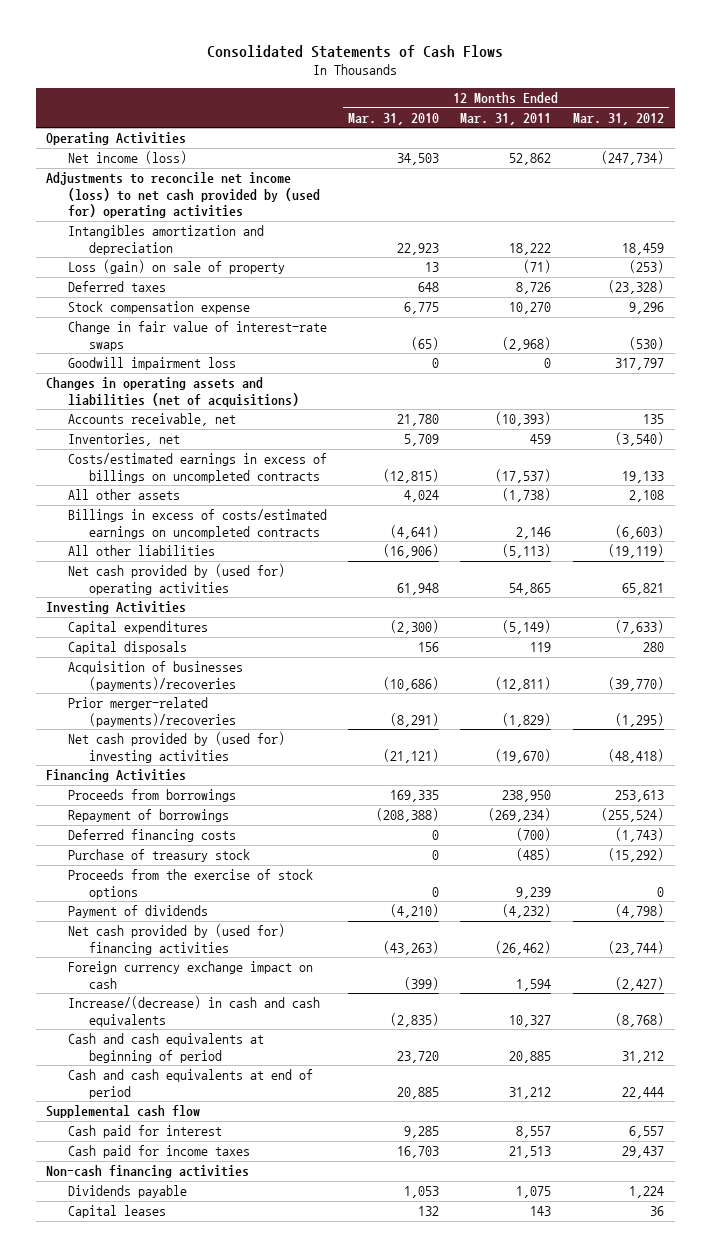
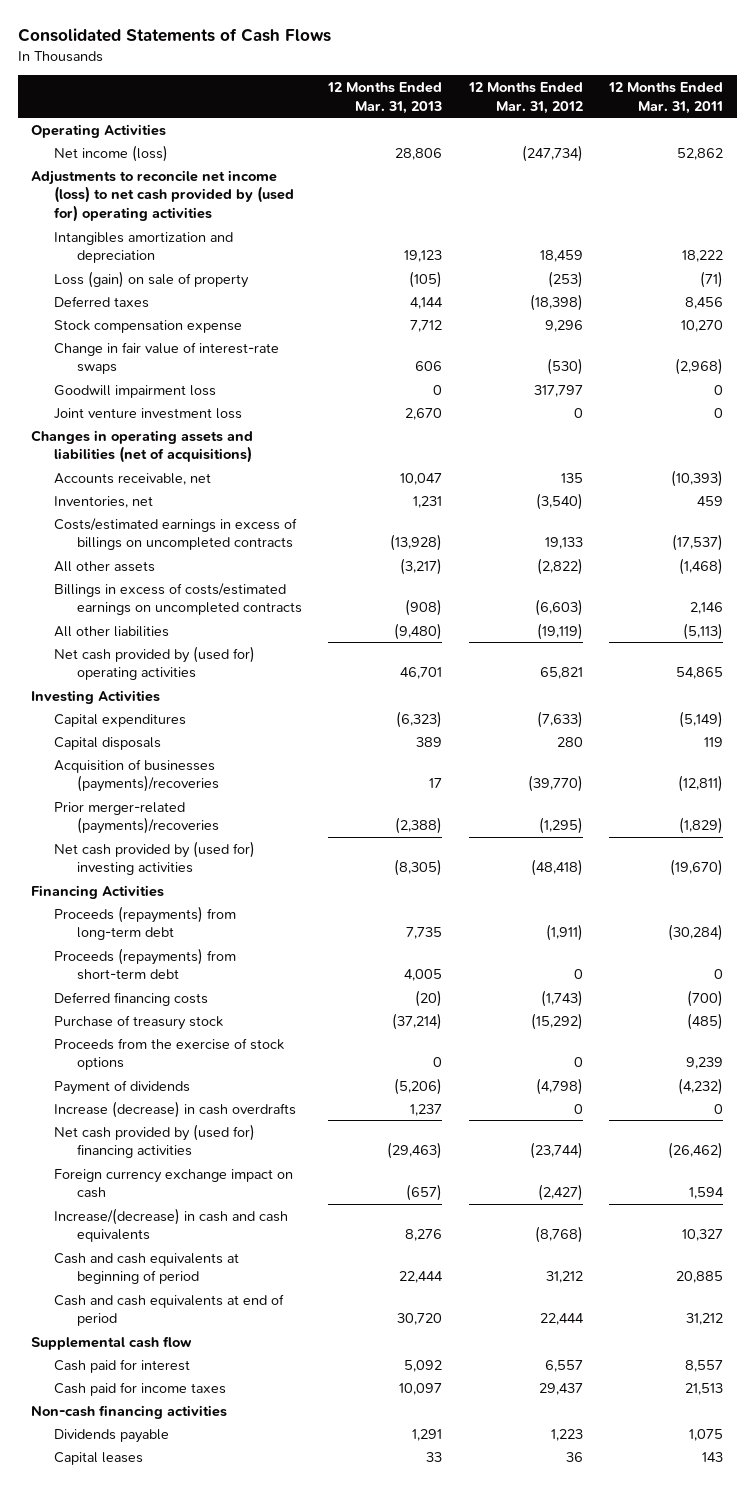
- | 12 Months Ended Mar. 31, 2010 | 12 Months Ended Mar. 31, 2011 | 12 Months Ended Mar. 31, 2012
+ | 12 Months Ended Mar. 31, 2013 | 12 Months Ended Mar. 31, 2012 | 12 Months Ended Mar. 31, 2011
- Deferred taxes | 648 | 8,726 | (23,328)
+ Deferred taxes | 4,144 | (18,398) | 8,456
+ Joint venture investment loss | 2,670 | 0 | 0
- All other assets | 4,024 | (1,738) | 2,108
+ All other assets | (3,217) | (2,822) | (1,468)
- Proceeds from borrowings | 169,335 | 238,950 | 253,613
- Repayment of borrowings | (208,388) | (269,234) | (255,524)
+ Proceeds (repayments) from long-term debt | 7,735 | (1,911) | (30,284)
+ Proceeds (repayments) from short-term debt | 4,005 | 0 | 0
+ Increase (decrease) in cash overdrafts | 1,237 | 0 | 0
- Dividends payable | 1,053 | 1,075 | 1,224
+ Dividends payable | 1,291 | 1,223 | 1,075

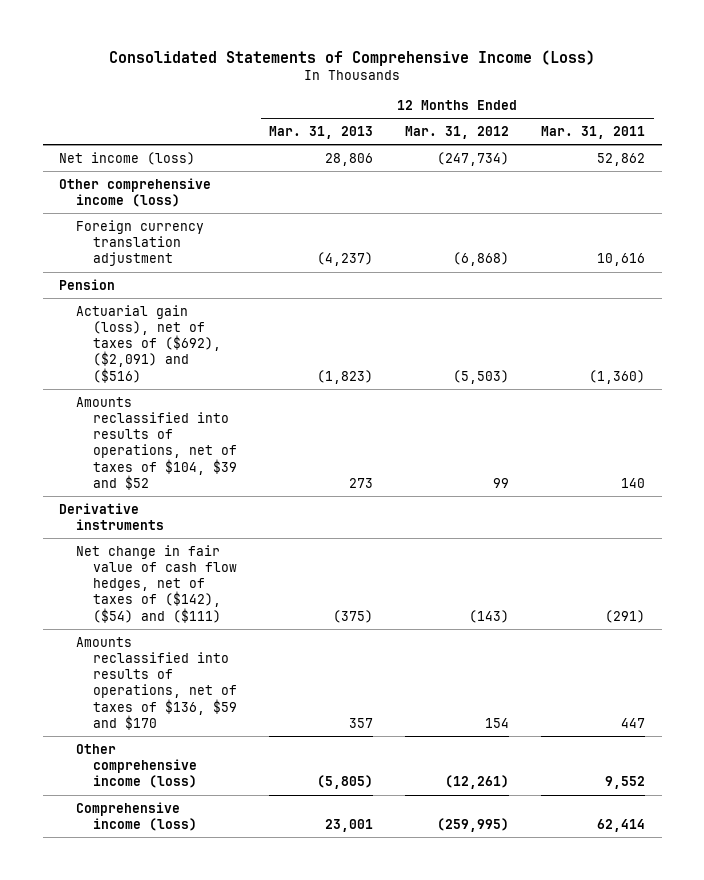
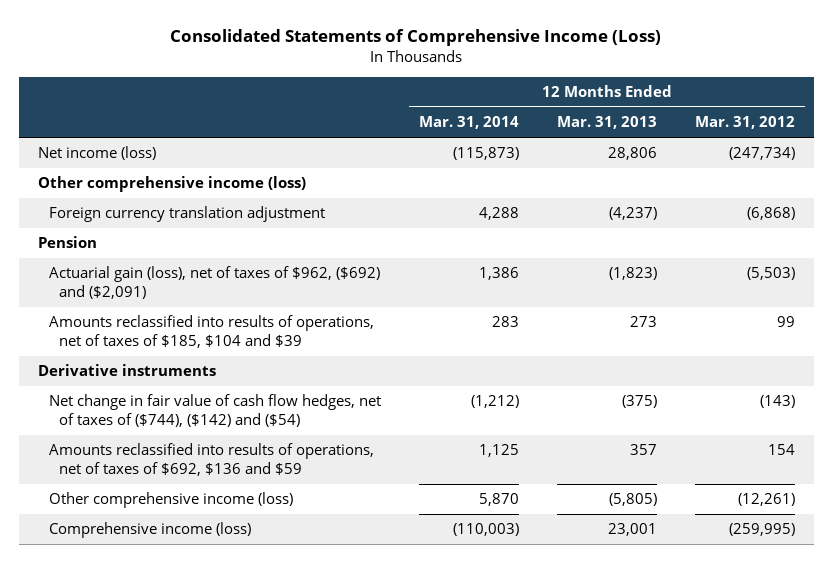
- | 12 Months Ended Mar. 31, 2013 | 12 Months Ended Mar. 31, 2012 | 12 Months Ended Mar. 31, 2011
+ | 12 Months Ended Mar. 31, 2014 | 12 Months Ended Mar. 31, 2013 | 12 Months Ended Mar. 31, 2012
- Actuarial gain (loss), net of taxes of ($692), ($2,091) and ($516) | (1,823) | (5,503) | (1,360)
- Amounts reclassified into results of operations, net of taxes of $104, $39 and $52 | 273 | 99 | 140
+ Actuarial gain (loss), net of taxes of $962, ($692) and ($2,091) | 1,386 | (1,823) | (5,503)
+ Amounts reclassified into results of operations, net of taxes of $185, $104 and $39 | 283 | 273 | 99
- Net change in fair value of cash flow hedges, net of taxes of ($142), ($54) and ($111) | (375) | (143) | (291)
- Amounts reclassified into results of operations, net of taxes of $136, $59 and $170 | 357 | 154 | 447
+ Net change in fair value of cash flow hedges, net of taxes of ($744), ($142) and ($54) | (1,212) | (375) | (143)
+ Amounts reclassified into results of operations, net of taxes of $692, $136 and $59 | 1,125 | 357 | 154

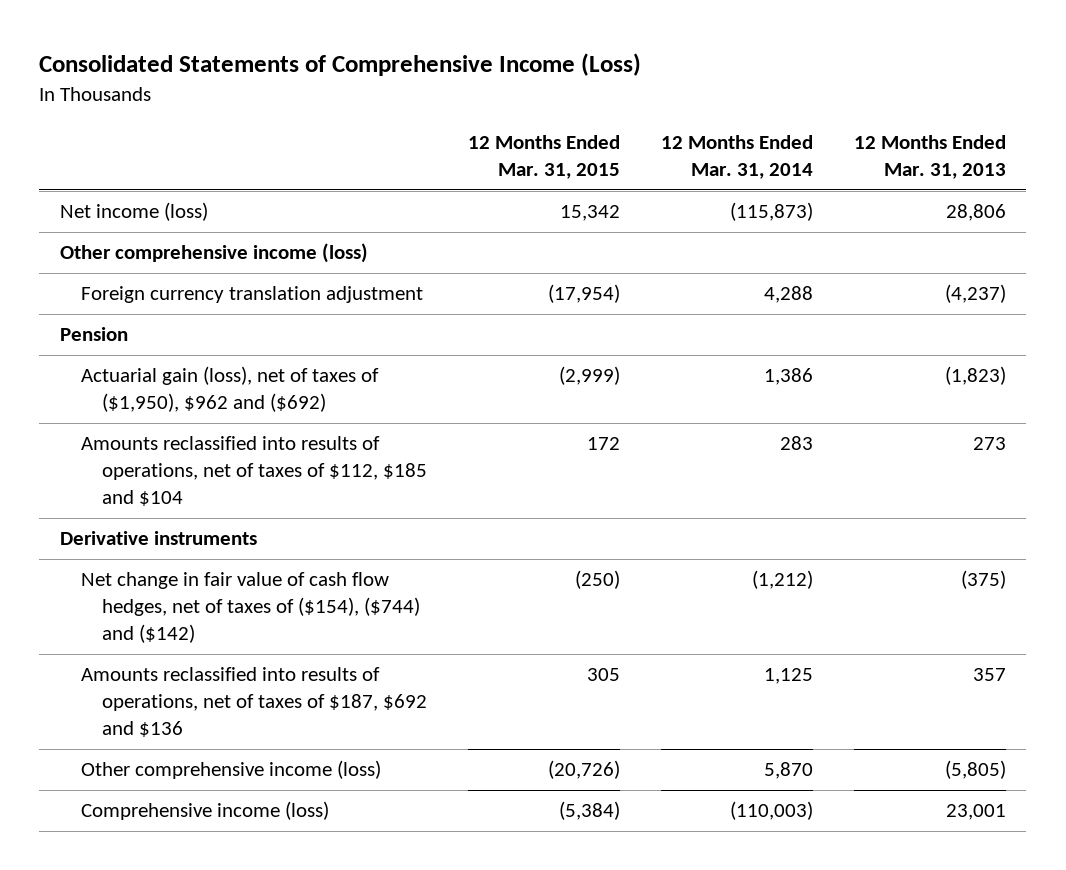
- | 12 Months Ended Mar. 31, 2014 | 12 Months Ended Mar. 31, 2013 | 12 Months Ended Mar. 31, 2012
+ | 12 Months Ended Mar. 31, 2015 | 12 Months Ended Mar. 31, 2014 | 12 Months Ended Mar. 31, 2013
- Actuarial gain (loss), net of taxes of $962, ($692) and ($2,091) | 1,386 | (1,823) | (5,503)
- Amounts reclassified into results of operations, net of taxes of $185, $104 and $39 | 283 | 273 | 99
+ Actuarial gain (loss), net of taxes of ($1,950), $962 and ($692) | (2,999) | 1,386 | (1,823)
+ Amounts reclassified into results of operations, net of taxes of $112, $185 and $104 | 172 | 283 | 273
- Net change in fair value of cash flow hedges, net of taxes of ($744), ($142) and ($54) | (1,212) | (375) | (143)
- Amounts reclassified into results of operations, net of taxes of $692, $136 and $59 | 1,125 | 357 | 154
+ Net change in fair value of cash flow hedges, net of taxes of ($154), ($744) and ($142) | (250) | (1,212) | (375)
+ Amounts reclassified into results of operations, net of taxes of $187, $692 and $136 | 305 | 1,125 | 357

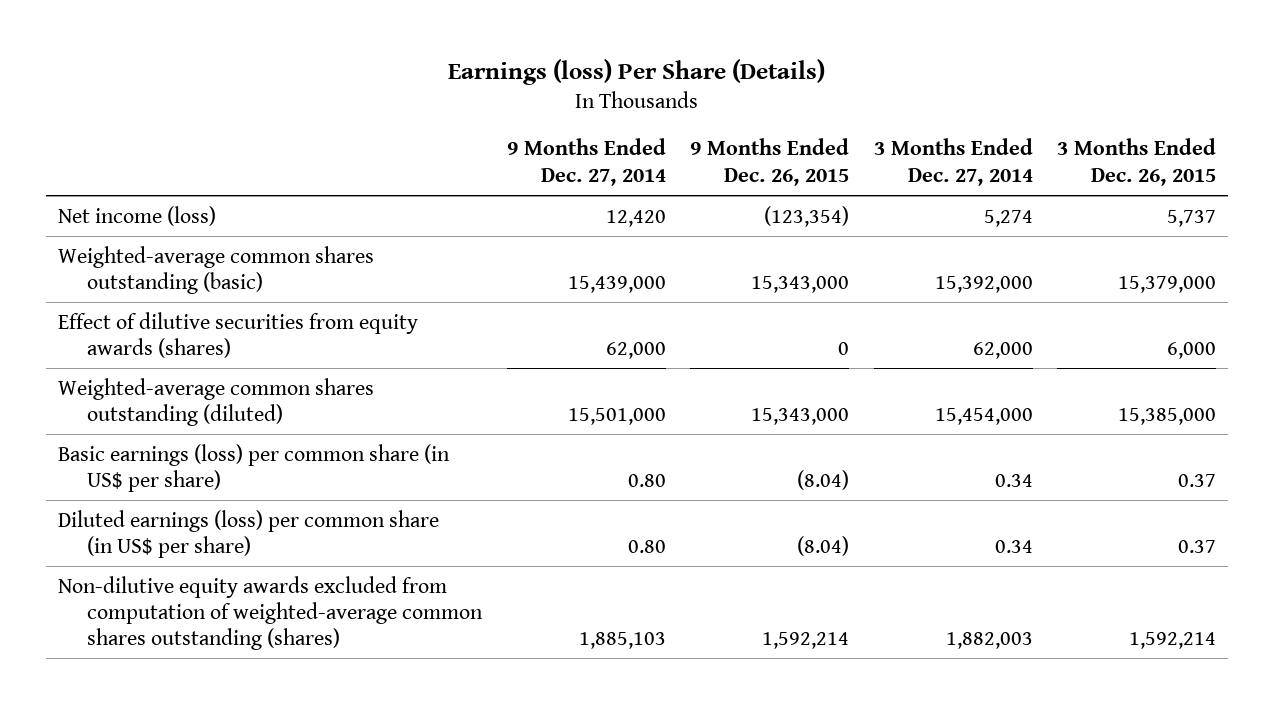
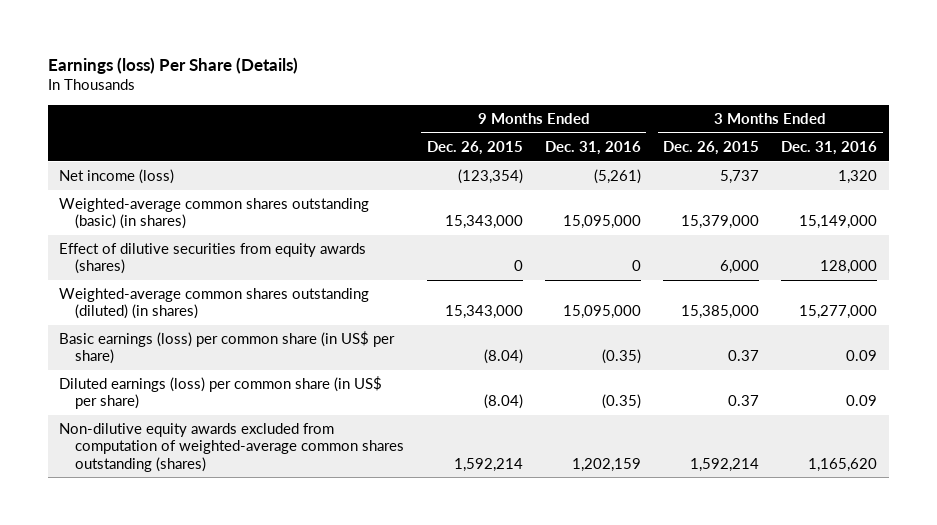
- | 9 Months Ended Dec. 27, 2014 | 9 Months Ended Dec. 26, 2015 | 3 Months Ended Dec. 27, 2014 | 3 Months Ended Dec. 26, 2015
+ | 9 Months Ended Dec. 26, 2015 | 9 Months Ended Dec. 31, 2016 | 3 Months Ended Dec. 26, 2015 | 3 Months Ended Dec. 31, 2016
- Weighted-average common shares outstanding (basic) | 15,439,000 | 15,343,000 | 15,392,000 | 15,379,000
+ Weighted-average common shares outstanding (basic) (in shares) | 15,343,000 | 15,095,000 | 15,379,000 | 15,149,000
- Weighted-average common shares outstanding (diluted) | 15,501,000 | 15,343,000 | 15,454,000 | 15,385,000
+ Weighted-average common shares outstanding (diluted) (in shares) | 15,343,000 | 15,095,000 | 15,385,000 | 15,277,000

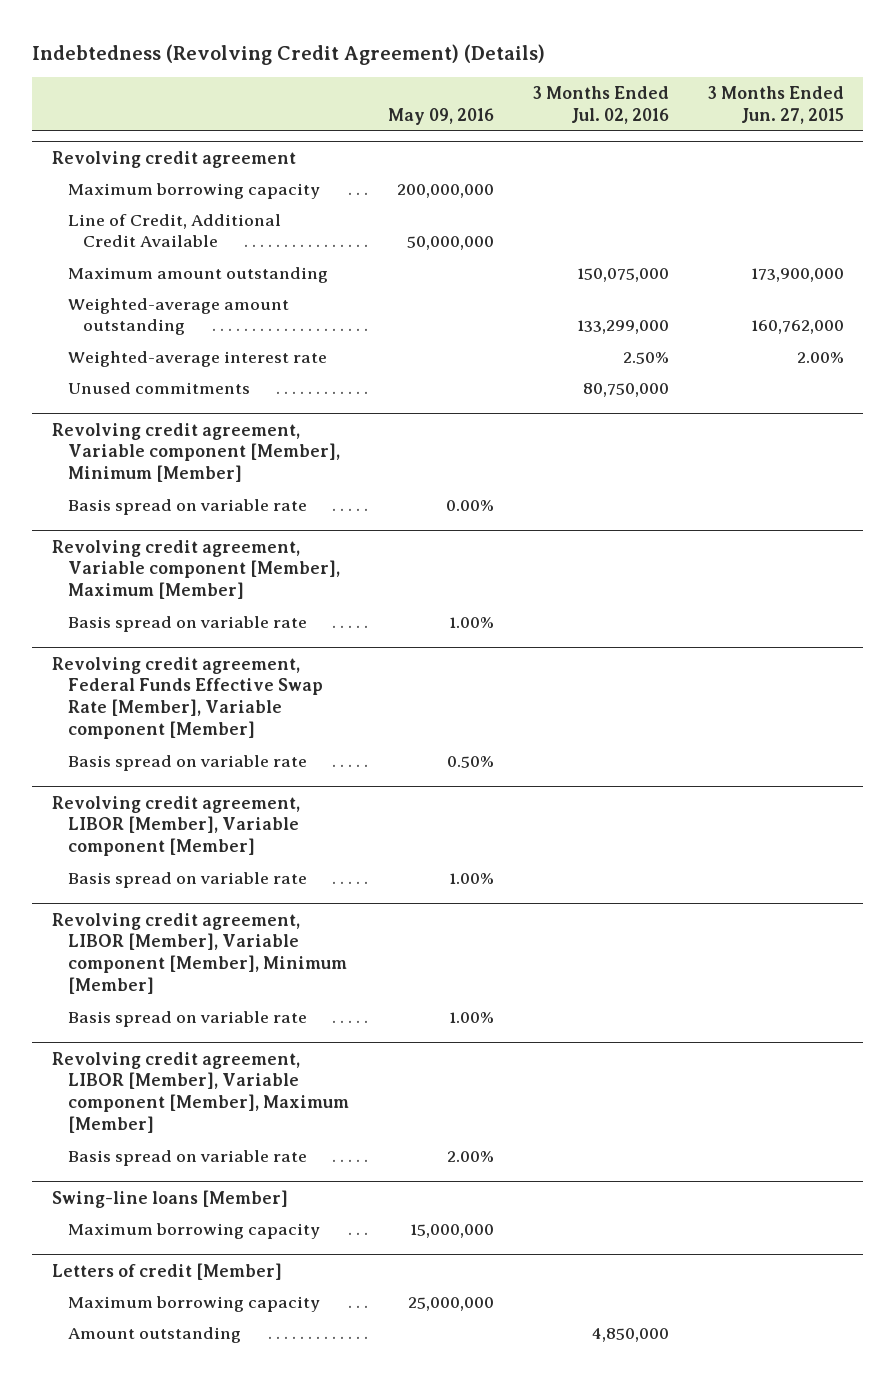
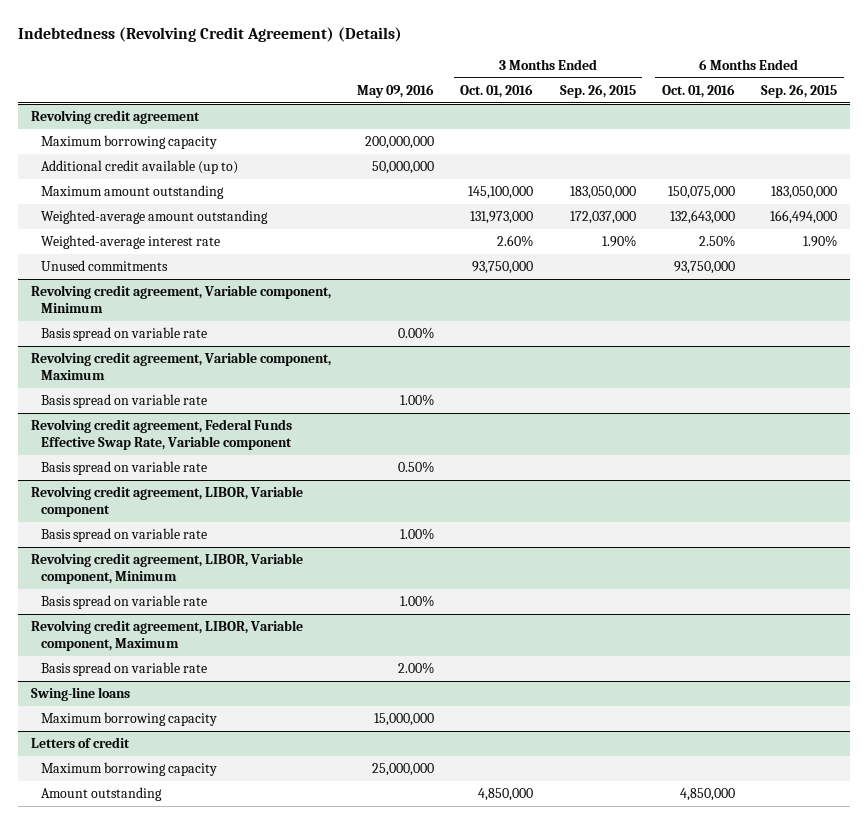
- | May 09, 2016 | 3 Months Ended Jul. 02, 2016 | 3 Months Ended Jun. 27, 2015
+ | May 09, 2016 | 3 Months Ended Oct. 01, 2016 | 3 Months Ended Sep. 26, 2015 | 6 Months Ended Oct. 01, 2016 | 6 Months Ended Sep. 26, 2015
@ Revolving credit agreement
- Line of Credit, Additional Credit Available | 50,000,000 | |
+ Additional credit available (up to) | 50,000,000 | | | |
- Revolving credit agreement, Variable component [Member], Minimum [Member]
+ Revolving credit agreement, Variable component, Minimum
- Revolving credit agreement, Variable component [Member], Maximum [Member]
+ Revolving credit agreement, Variable component, Maximum
- Revolving credit agreement, Federal Funds Effective Swap Rate [Member], Variable component [Member]
+ Revolving credit agreement, Federal Funds Effective Swap Rate, Variable component
- Revolving credit agreement, LIBOR [Member], Variable component [Member]
+ Revolving credit agreement, LIBOR, Variable component
- Revolving credit agreement, LIBOR [Member], Variable component [Member], Minimum [Member]
+ Revolving credit agreement, LIBOR, Variable component, Minimum
- Revolving credit agreement, LIBOR [Member], Variable component [Member], Maximum [Member]
+ Revolving credit agreement, LIBOR, Variable component, Maximum
- Swing-line loans [Member]
+ Swing-line loans
- Letters of credit [Member]
+ Letters of credit

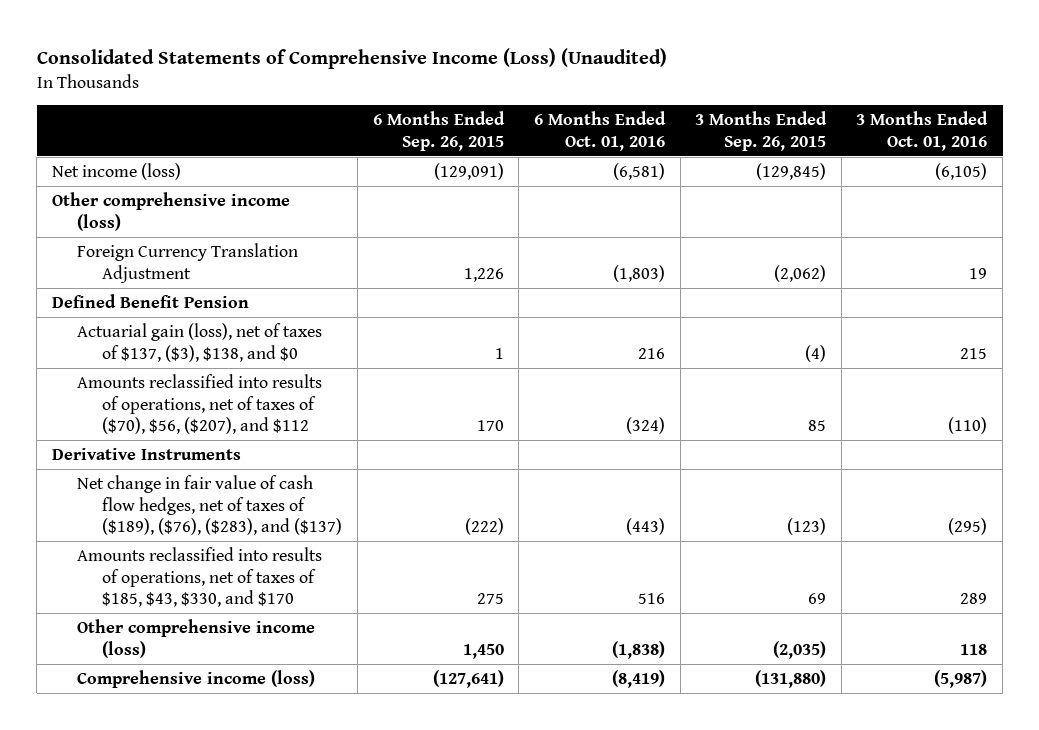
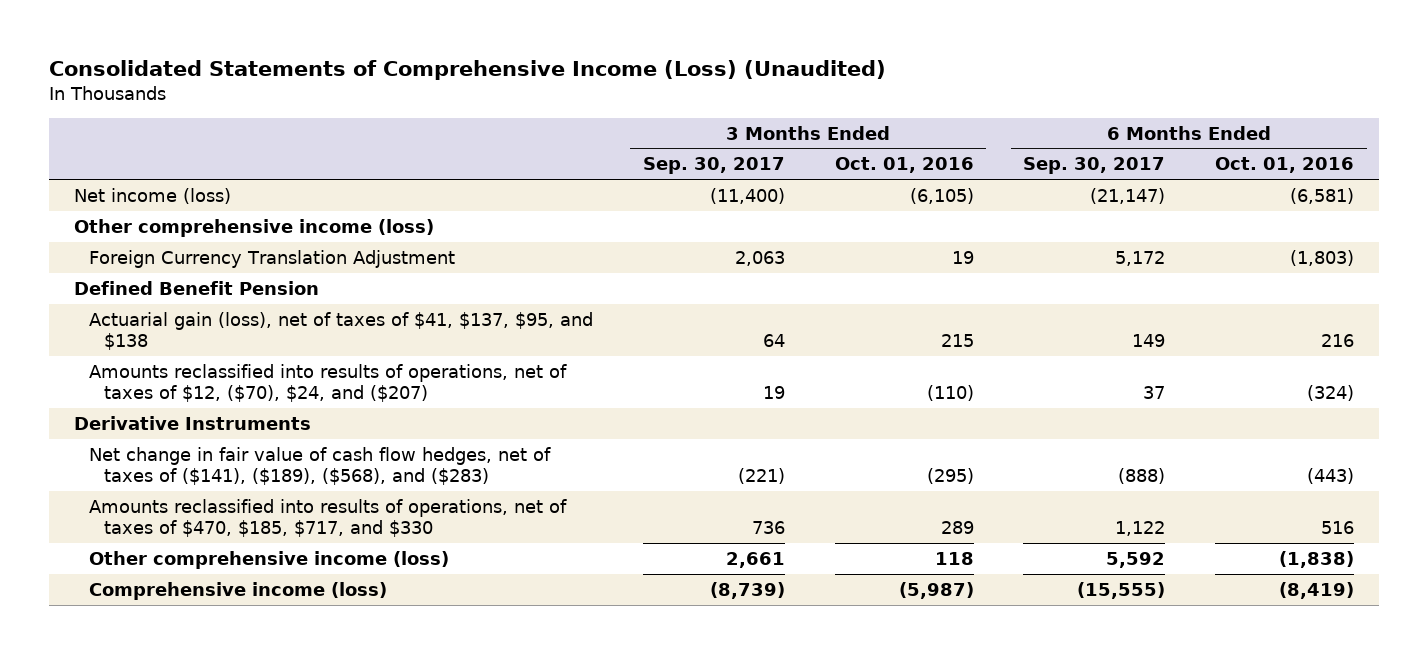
- | 6 Months Ended Sep. 26, 2015 | 6 Months Ended Oct. 01, 2016 | 3 Months Ended Sep. 26, 2015 | 3 Months Ended Oct. 01, 2016
+ | 3 Months Ended Sep. 30, 2017 | 3 Months Ended Oct. 01, 2016 | 6 Months Ended Sep. 30, 2017 | 6 Months Ended Oct. 01, 2016
- Actuarial gain (loss), net of taxes of $137, ($3), $138, and $0 | 1 | 216 | (4) | 215
- Amounts reclassified into results of operations, net of taxes of ($70), $56, ($207), and $112 | 170 | (324) | 85 | (110)
+ Actuarial gain (loss), net of taxes of $41, $137, $95, and $138 | 64 | 215 | 149 | 216
+ Amounts reclassified into results of operations, net of taxes of $12, ($70), $24, and ($207) | 19 | (110) | 37 | (324)
- Net change in fair value of cash flow hedges, net of taxes of ($189), ($76), ($283), and ($137) | (222) | (443) | (123) | (295)
- Amounts reclassified into results of operations, net of taxes of $185, $43, $330, and $170 | 275 | 516 | 69 | 289
+ Net change in fair value of cash flow hedges, net of taxes of ($141), ($189), ($568), and ($283) | (221) | (295) | (888) | (443)
+ Amounts reclassified into results of operations, net of taxes of $470, $185, $717, and $330 | 736 | 289 | 1,122 | 516

